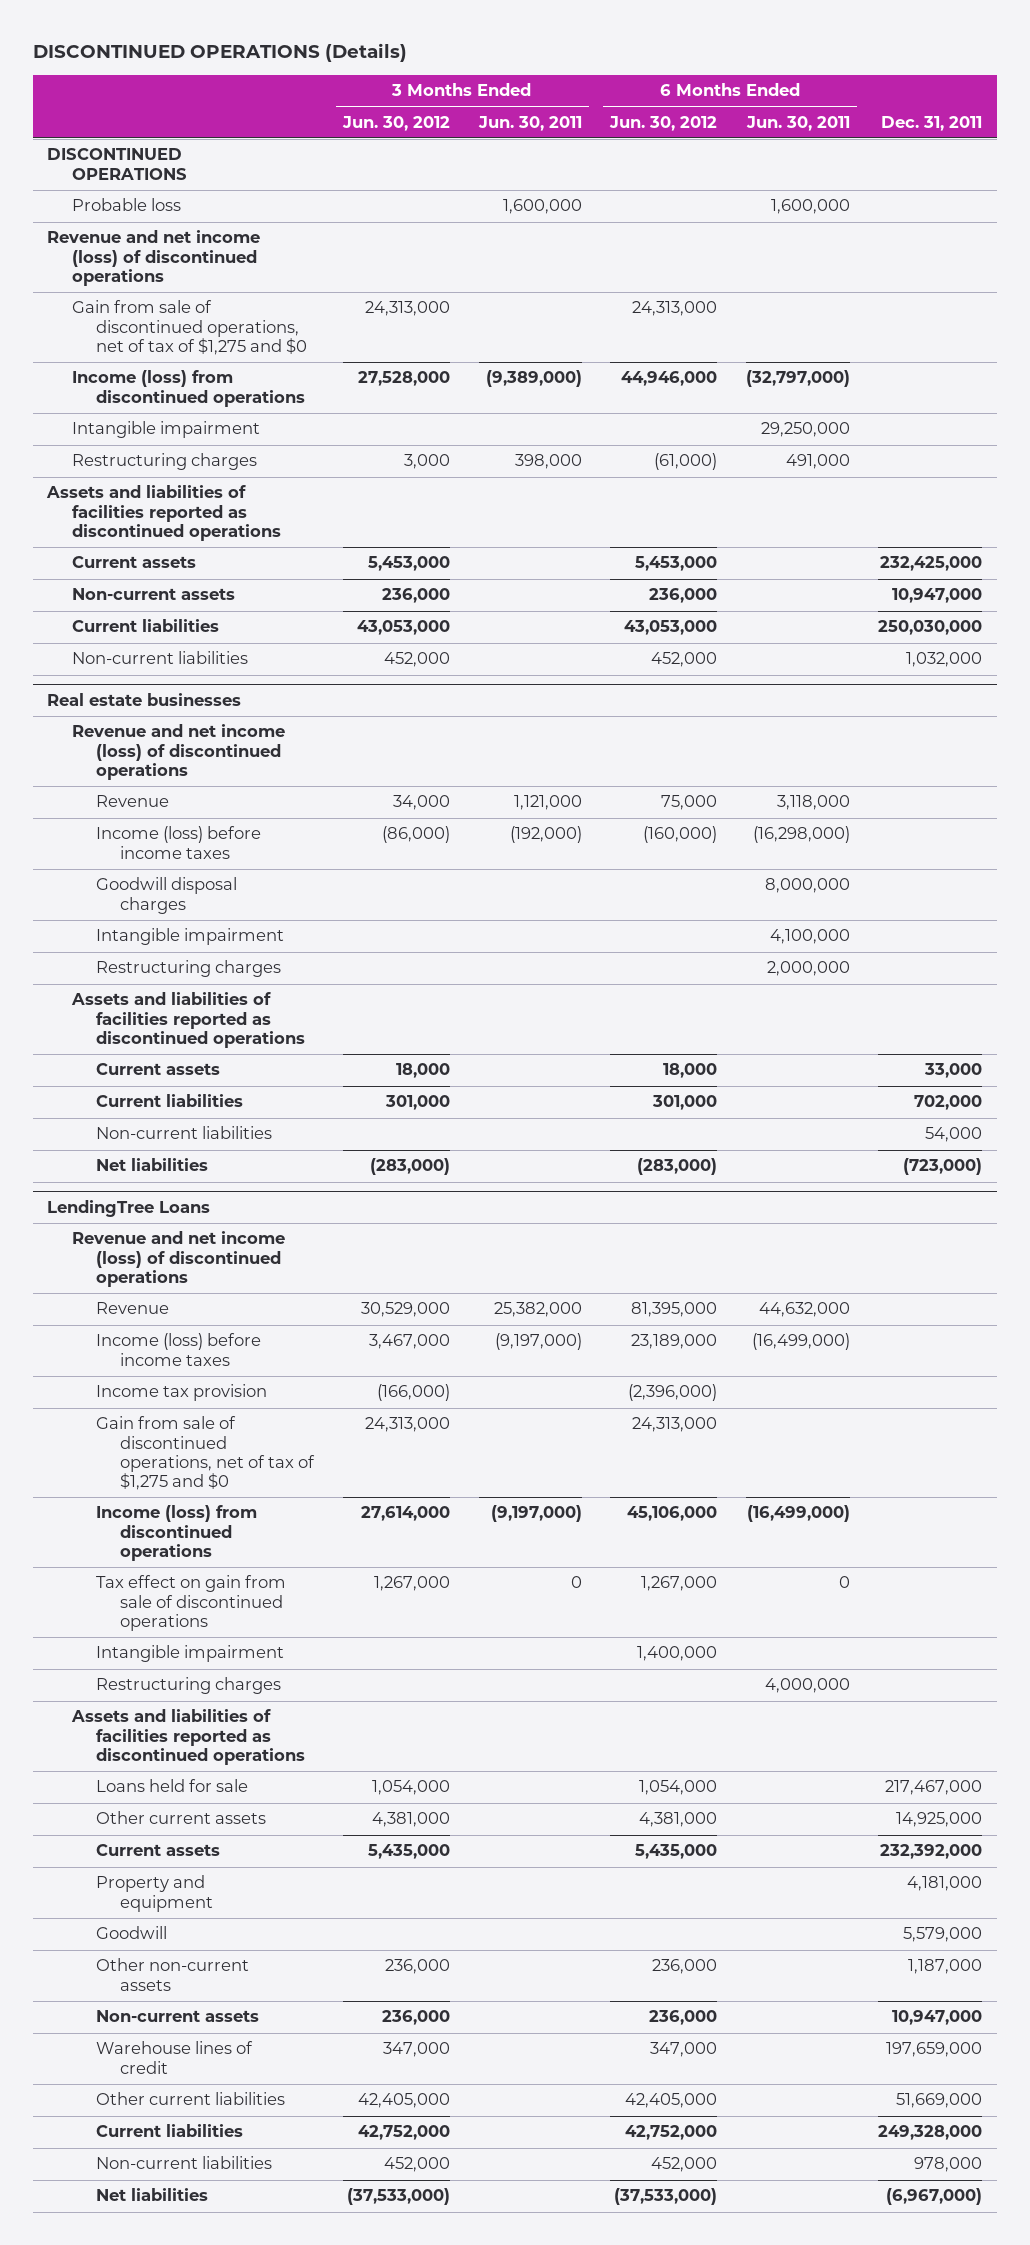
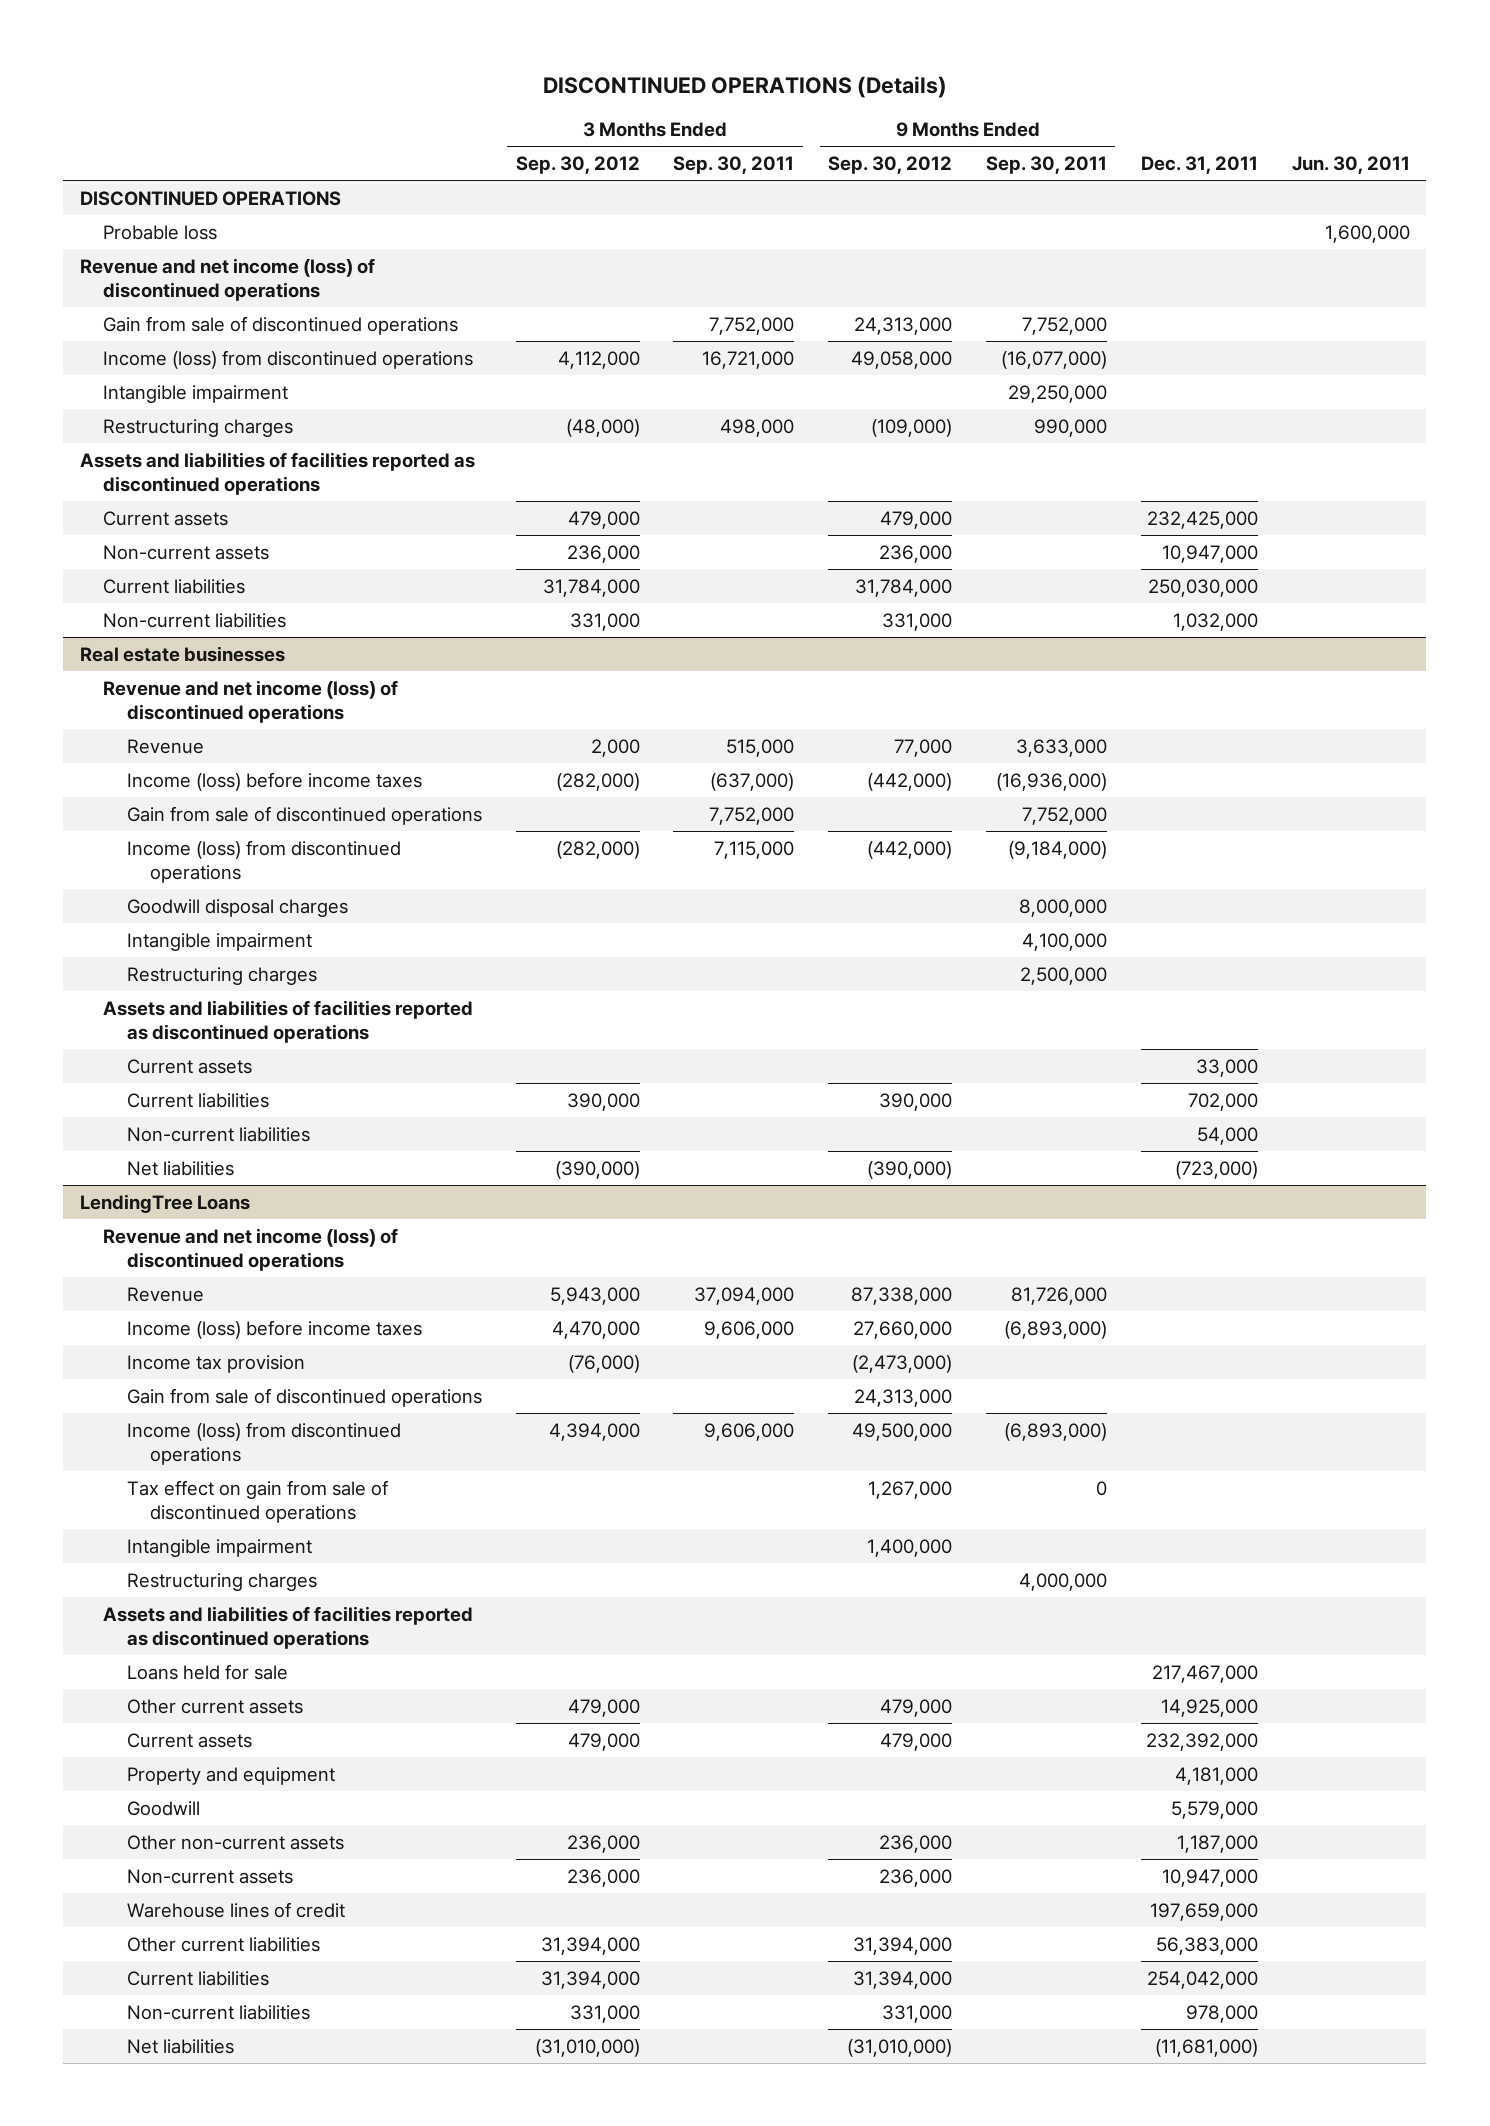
- | 3 Months Ended Jun. 30, 2012 | 3 Months Ended Jun. 30, 2011 | 6 Months Ended Jun. 30, 2012 | 6 Months Ended Jun. 30, 2011 | Dec. 31, 2011
+ | 3 Months Ended Sep. 30, 2012 | 3 Months Ended Sep. 30, 2011 | 9 Months Ended Sep. 30, 2012 | 9 Months Ended Sep. 30, 2011 | Dec. 31, 2011 | Jun. 30, 2011
- Gain from sale of discontinued operations, net of tax of $1,275 and $0 | 24,313,000 | | 24,313,000 | |
+ Gain from sale of discontinued operations | | 7,752,000 | 24,313,000 | 7,752,000 | |
@ Real estate businesses
+ Gain from sale of discontinued operations | | 7,752,000 | | 7,752,000 | |
+ Income (loss) from discontinued operations | (282,000) | 7,115,000 | (442,000) | (9,184,000) | |
@ LendingTree Loans
- Gain from sale of discontinued operations, net of tax of $1,275 and $0 | 24,313,000 | | 24,313,000 | |
+ Gain from sale of discontinued operations | | | 24,313,000 | | |
- Other current liabilities | 42,405,000 | | 42,405,000 | | 51,669,000
- Current liabilities | 42,752,000 | | 42,752,000 | | 249,328,000
+ Other current liabilities | 31,394,000 | | 31,394,000 | | 56,383,000 |
+ Current liabilities | 31,394,000 | | 31,394,000 | | 254,042,000 |
- Net liabilities | (37,533,000) | | (37,533,000) | | (6,967,000)
+ Net liabilities | (31,010,000) | | (31,010,000) | | (11,681,000) |

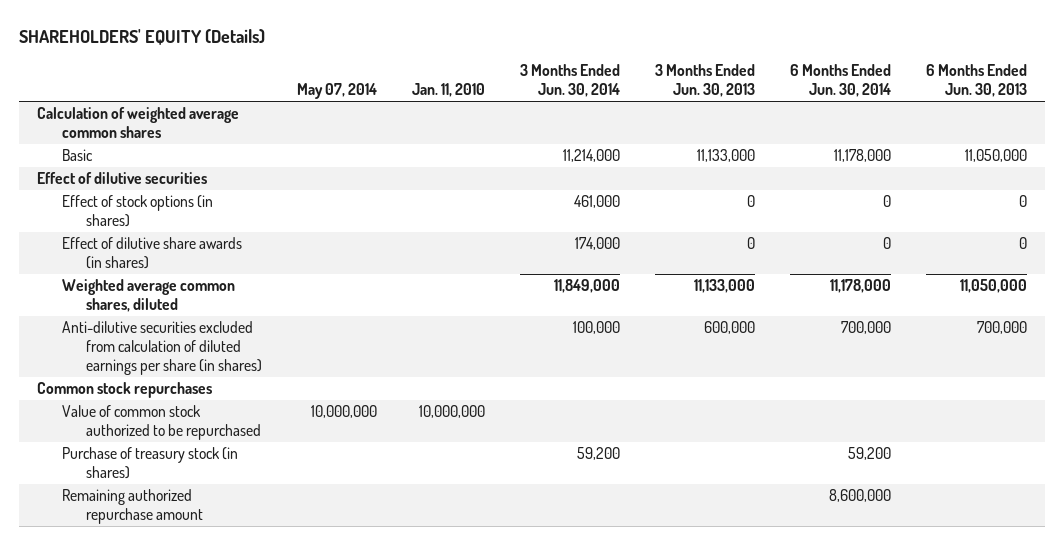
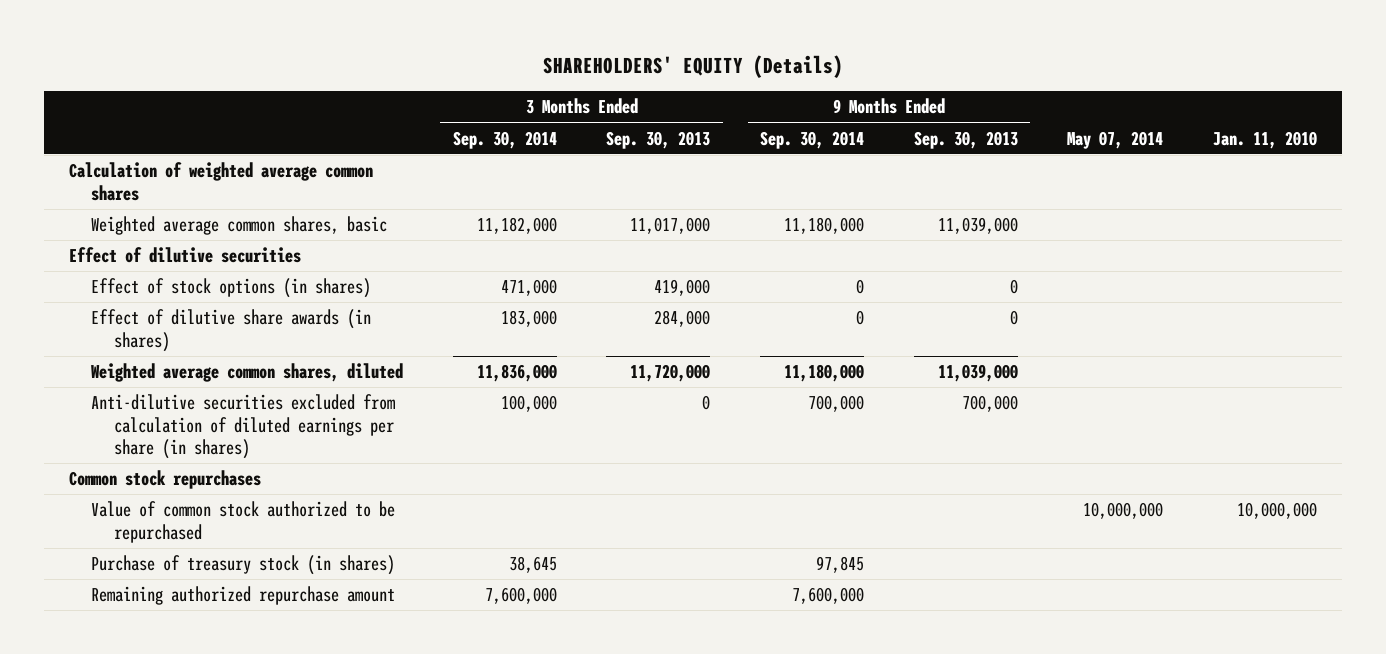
- | May 07, 2014 | Jan. 11, 2010 | 3 Months Ended Jun. 30, 2014 | 3 Months Ended Jun. 30, 2013 | 6 Months Ended Jun. 30, 2014 | 6 Months Ended Jun. 30, 2013
+ | 3 Months Ended Sep. 30, 2014 | 3 Months Ended Sep. 30, 2013 | 9 Months Ended Sep. 30, 2014 | 9 Months Ended Sep. 30, 2013 | May 07, 2014 | Jan. 11, 2010
- Basic | | | 11,214,000 | 11,133,000 | 11,178,000 | 11,050,000
+ Weighted average common shares, basic | 11,182,000 | 11,017,000 | 11,180,000 | 11,039,000 | |

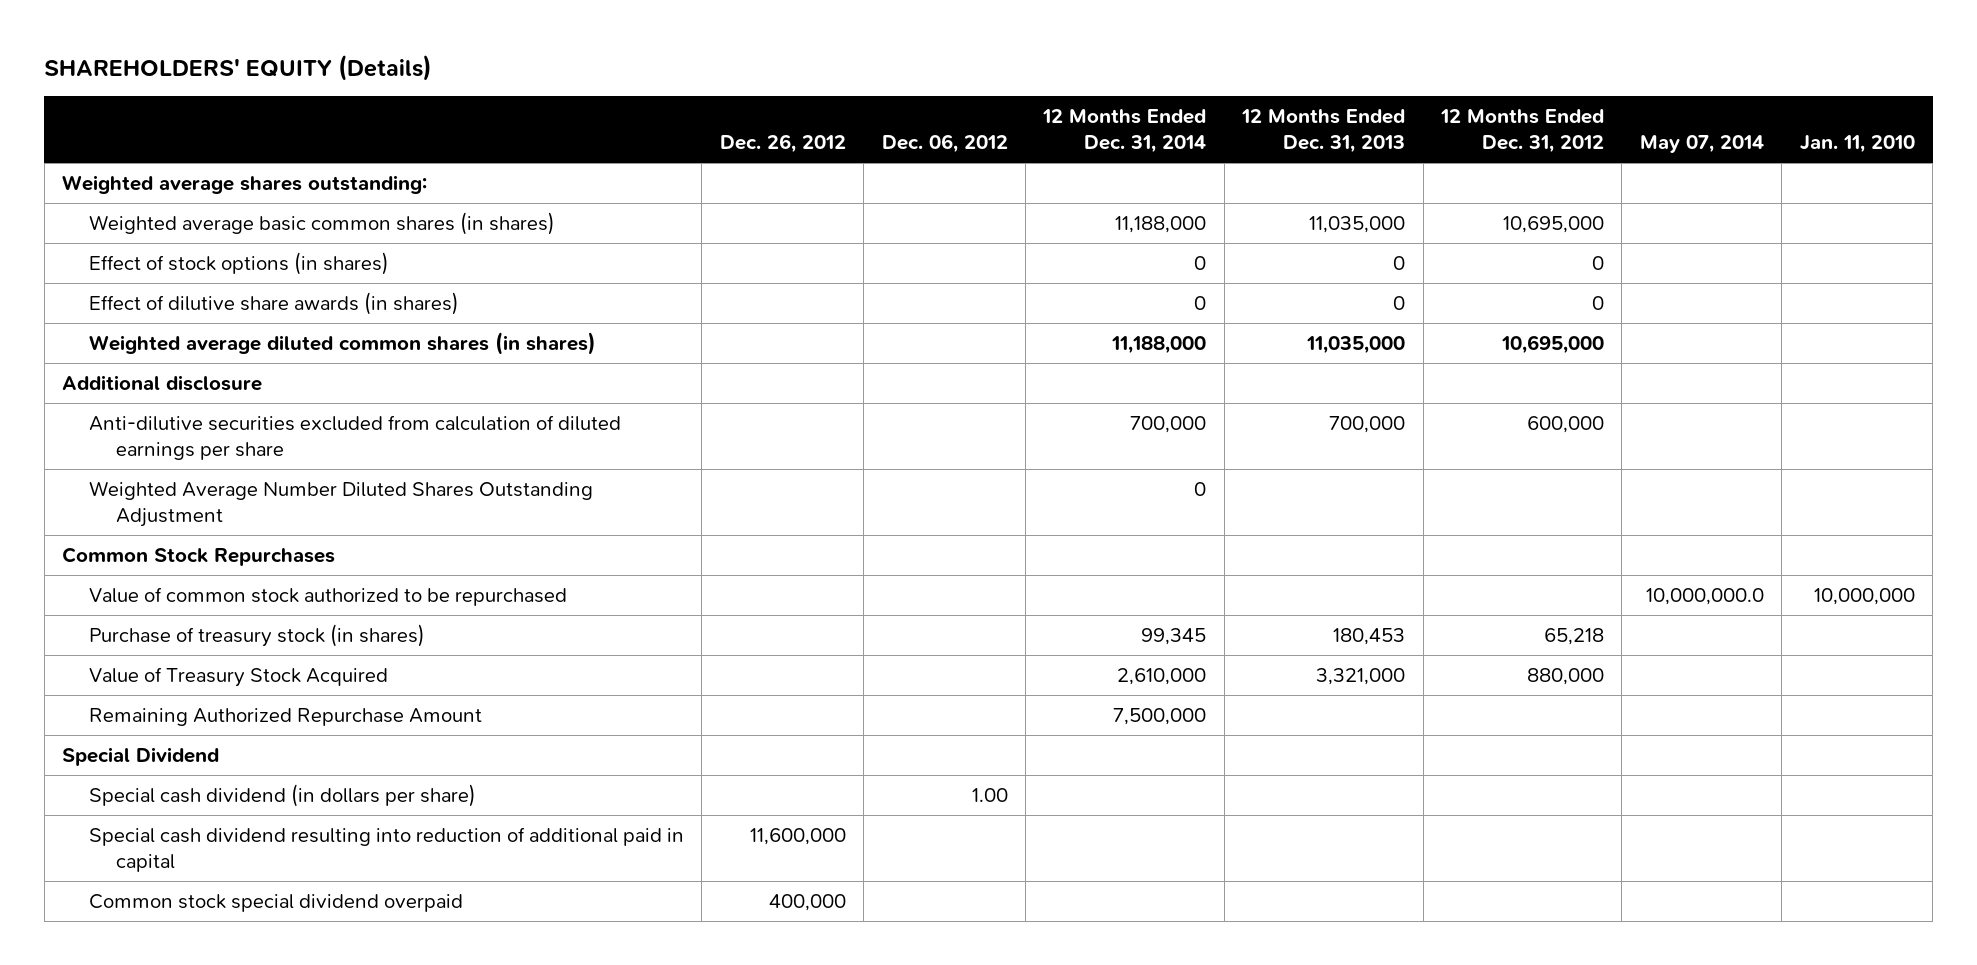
- | 3 Months Ended Sep. 30, 2014 | 3 Months Ended Sep. 30, 2013 | 9 Months Ended Sep. 30, 2014 | 9 Months Ended Sep. 30, 2013 | May 07, 2014 | Jan. 11, 2010
+ | Dec. 26, 2012 | Dec. 06, 2012 | 12 Months Ended Dec. 31, 2014 | 12 Months Ended Dec. 31, 2013 | 12 Months Ended Dec. 31, 2012 | May 07, 2014 | Jan. 11, 2010
- Calculation of weighted average common shares
- Weighted average common shares, basic | 11,182,000 | 11,017,000 | 11,180,000 | 11,039,000 | |
- Effect of dilutive securities
+ Weighted average shares outstanding:
+ Weighted average basic common shares (in shares) | | | 11,188,000 | 11,035,000 | 10,695,000 | |
- Weighted average common shares, diluted | 11,836,000 | 11,720,000 | 11,180,000 | 11,039,000 | |
- Anti-dilutive securities excluded from calculation of diluted earnings per share (in shares) | 100,000 | 0 | 700,000 | 700,000 | |
- Common stock repurchases
- Value of common stock authorized to be repurchased | | | | | 10,000,000 | 10,000,000
+ Weighted average diluted common shares (in shares) | | | 11,188,000 | 11,035,000 | 10,695,000 | |
+ Additional disclosure
+ Anti-dilutive securities excluded from calculation of diluted earnings per share | | | 700,000 | 700,000 | 600,000 | |
+ Weighted Average Number Diluted Shares Outstanding Adjustment | | | 0 | | | |
+ Common Stock Repurchases
+ Value of common stock authorized to be repurchased | | | | | | 10,000,000.0 | 10,000,000
- Remaining authorized repurchase amount | 7,600,000 | | 7,600,000 | | |
+ Value of Treasury Stock Acquired | | | 2,610,000 | 3,321,000 | 880,000 | |
+ Remaining Authorized Repurchase Amount | | | 7,500,000 | | | |
+ Special Dividend
+ Special cash dividend (in dollars per share) | | 1.00 | | | | |
+ Special cash dividend resulting into reduction of additional paid in capital | 11,600,000 | | | | | |
+ Common stock special dividend overpaid | 400,000 | | | | | |

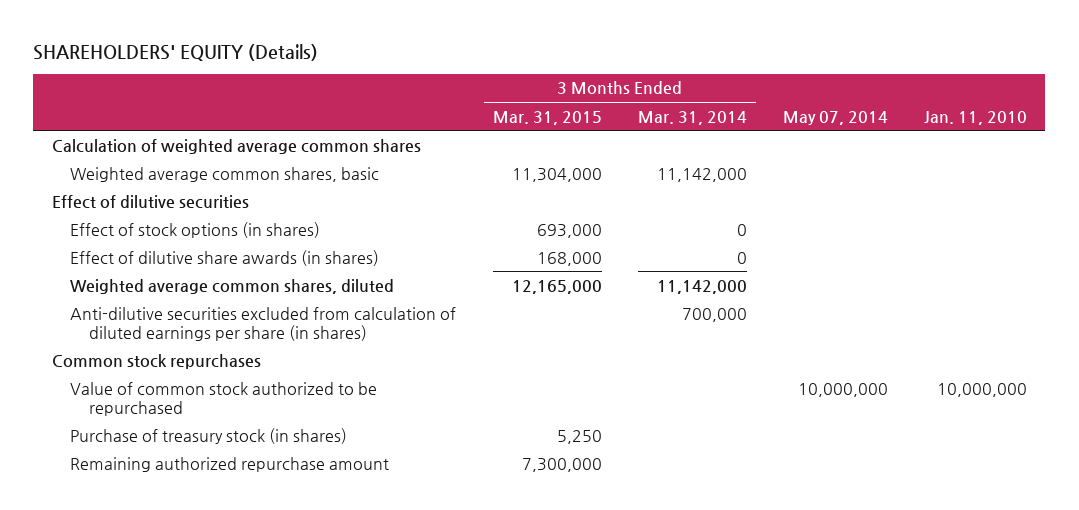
- | Dec. 26, 2012 | Dec. 06, 2012 | 12 Months Ended Dec. 31, 2014 | 12 Months Ended Dec. 31, 2013 | 12 Months Ended Dec. 31, 2012 | May 07, 2014 | Jan. 11, 2010
+ | 3 Months Ended Mar. 31, 2015 | 3 Months Ended Mar. 31, 2014 | May 07, 2014 | Jan. 11, 2010
- Weighted average shares outstanding:
- Weighted average basic common shares (in shares) | | | 11,188,000 | 11,035,000 | 10,695,000 | |
+ Calculation of weighted average common shares
+ Weighted average common shares, basic | 11,304,000 | 11,142,000 | |
+ Effect of dilutive securities
- Weighted average diluted common shares (in shares) | | | 11,188,000 | 11,035,000 | 10,695,000 | |
- Additional disclosure
- Anti-dilutive securities excluded from calculation of diluted earnings per share | | | 700,000 | 700,000 | 600,000 | |
- Weighted Average Number Diluted Shares Outstanding Adjustment | | | 0 | | | |
- Common Stock Repurchases
- Value of common stock authorized to be repurchased | | | | | | 10,000,000.0 | 10,000,000
+ Weighted average common shares, diluted | 12,165,000 | 11,142,000 | |
+ Anti-dilutive securities excluded from calculation of diluted earnings per share (in shares) | | 700,000 | |
+ Common stock repurchases
+ Value of common stock authorized to be repurchased | | | 10,000,000 | 10,000,000
- Value of Treasury Stock Acquired | | | 2,610,000 | 3,321,000 | 880,000 | |
- Remaining Authorized Repurchase Amount | | | 7,500,000 | | | |
- Special Dividend
- Special cash dividend (in dollars per share) | | 1.00 | | | | |
- Special cash dividend resulting into reduction of additional paid in capital | 11,600,000 | | | | | |
- Common stock special dividend overpaid | 400,000 | | | | | |
+ Remaining authorized repurchase amount | 7,300,000 | | |

